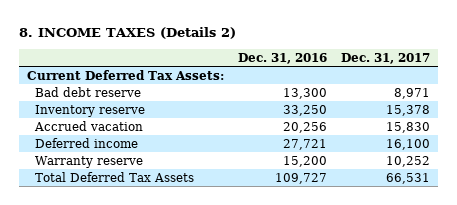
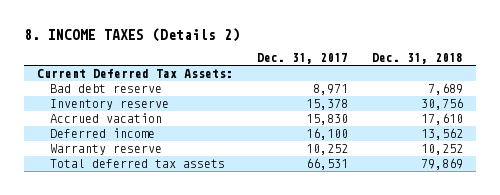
- | Dec. 31, 2016 | Dec. 31, 2017
+ | Dec. 31, 2017 | Dec. 31, 2018
- Total Deferred Tax Assets | 109,727 | 66,531
+ Total deferred tax assets | 66,531 | 79,869

